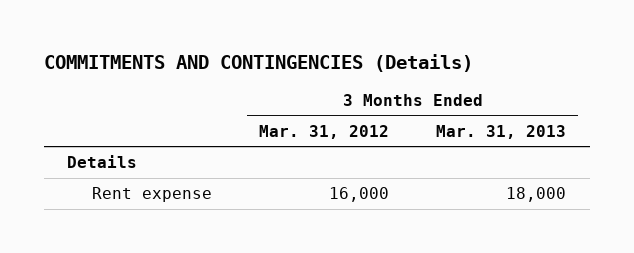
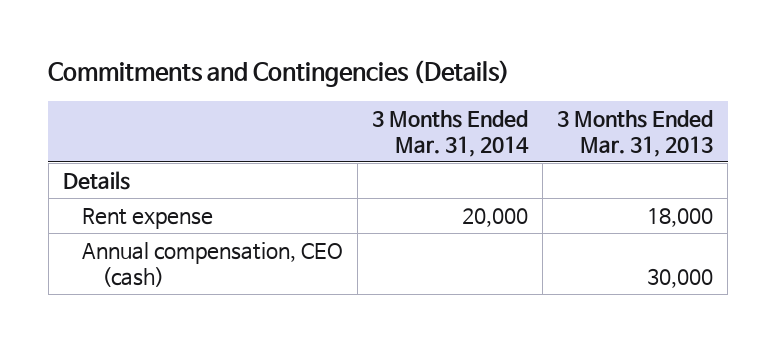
- COMMITMENTS AND CONTINGENCIES (Details)
+ Commitments and Contingencies (Details)
- | 3 Months Ended Mar. 31, 2012 | 3 Months Ended Mar. 31, 2013
+ | 3 Months Ended Mar. 31, 2014 | 3 Months Ended Mar. 31, 2013
+ Annual compensation, CEO (cash) | | 30,000

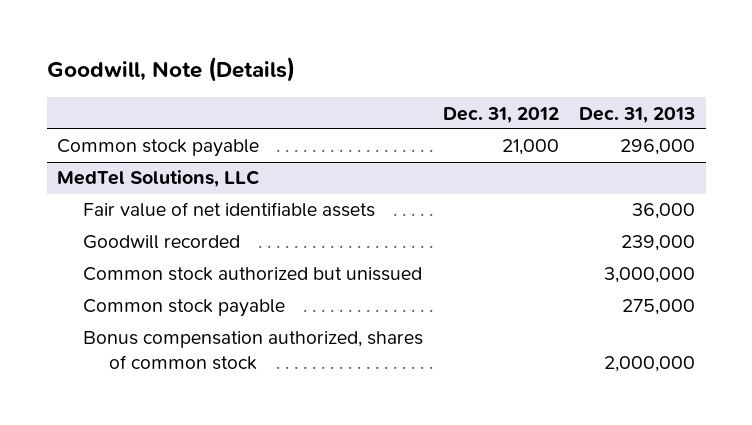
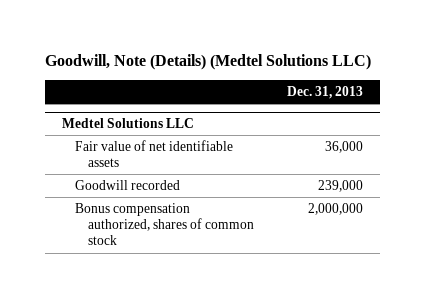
- Goodwill, Note (Details)
+ Goodwill, Note (Details) (Medtel Solutions LLC)
- | Dec. 31, 2012 | Dec. 31, 2013
+ | Dec. 31, 2013
- Common stock payable | 21,000 | 296,000
- MedTel Solutions, LLC
+ Medtel Solutions LLC
- Common stock authorized but unissued | | 3,000,000
- Common stock payable | | 275,000

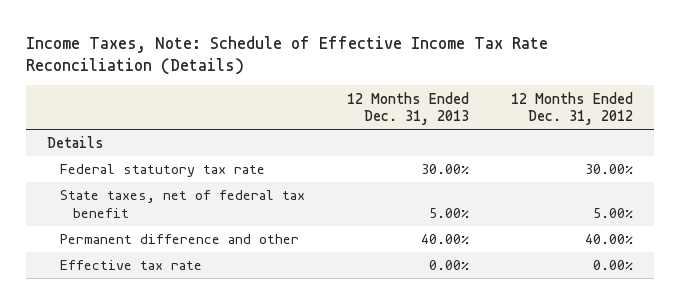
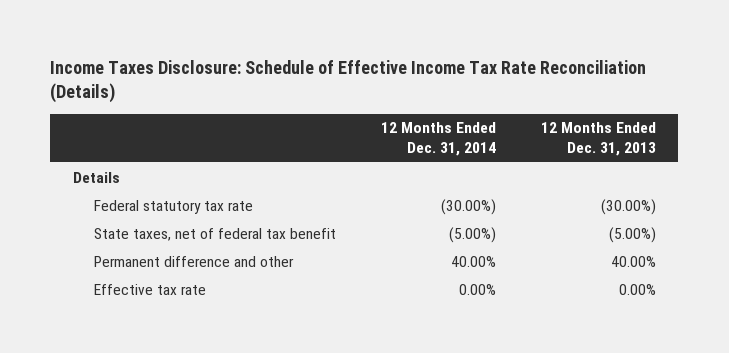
- Income Taxes, Note: Schedule of Effective Income Tax Rate Reconciliation (Details)
+ Income Taxes Disclosure: Schedule of Effective Income Tax Rate Reconciliation (Details)
- | 12 Months Ended Dec. 31, 2013 | 12 Months Ended Dec. 31, 2012
+ | 12 Months Ended Dec. 31, 2014 | 12 Months Ended Dec. 31, 2013
- Federal statutory tax rate | 30.00% | 30.00%
- State taxes, net of federal tax benefit | 5.00% | 5.00%
+ Federal statutory tax rate | (30.00%) | (30.00%)
+ State taxes, net of federal tax benefit | (5.00%) | (5.00%)

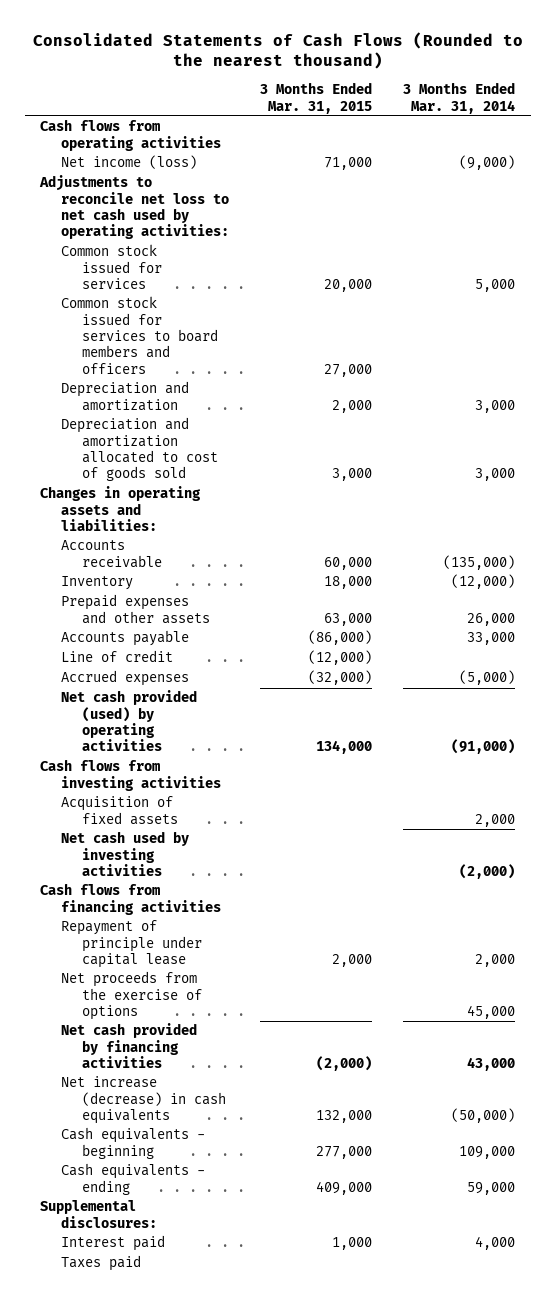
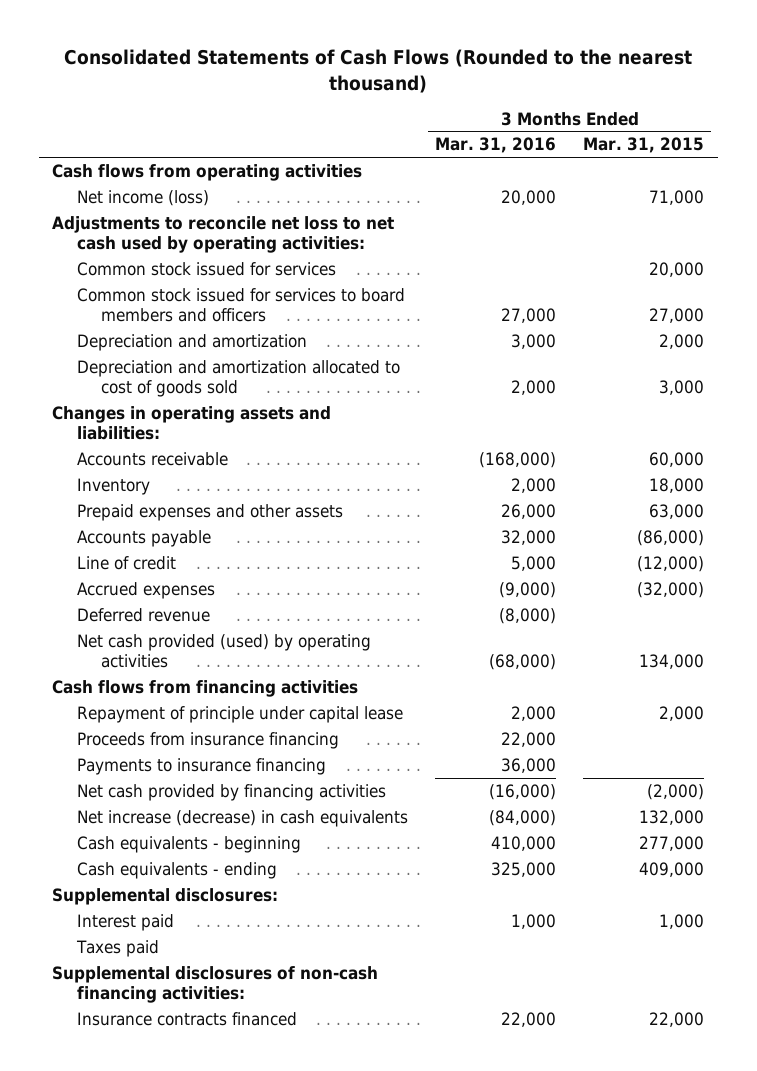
- | 3 Months Ended Mar. 31, 2015 | 3 Months Ended Mar. 31, 2014
+ | 3 Months Ended Mar. 31, 2016 | 3 Months Ended Mar. 31, 2015
+ Deferred revenue | (8,000) |
- Cash flows from investing activities
- Acquisition of fixed assets | | 2,000
- Net cash used by investing activities | | (2,000)
- Net proceeds from the exercise of options | | 45,000
+ Proceeds from insurance financing | 22,000 |
+ Payments to insurance financing | 36,000 |
+ Supplemental disclosures of non-cash financing activities:
+ Insurance contracts financed | 22,000 | 22,000

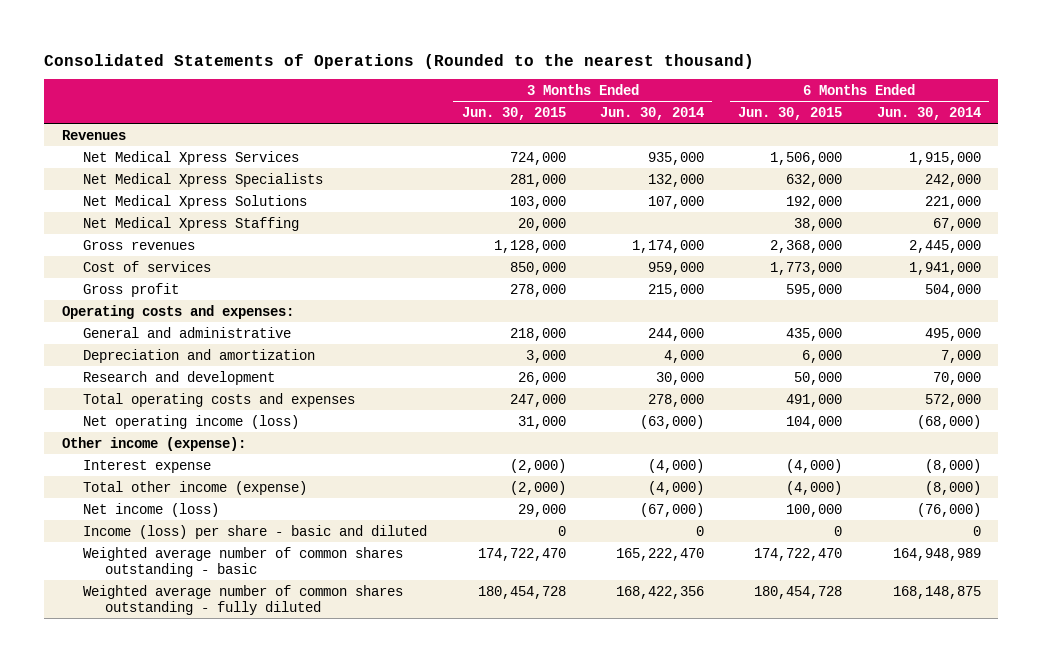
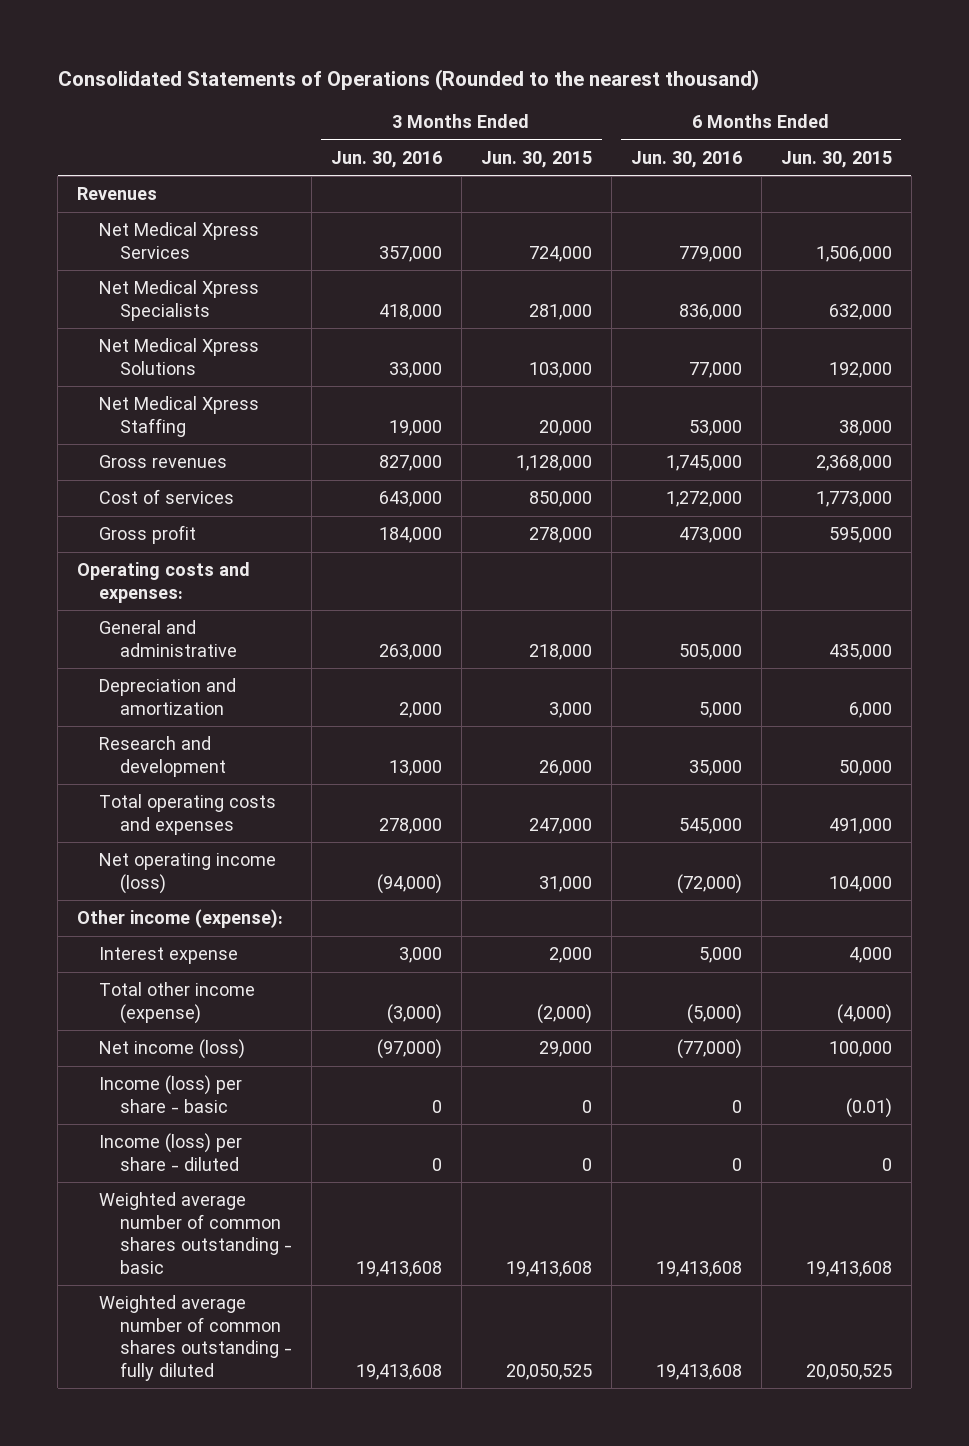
- | 3 Months Ended Jun. 30, 2015 | 3 Months Ended Jun. 30, 2014 | 6 Months Ended Jun. 30, 2015 | 6 Months Ended Jun. 30, 2014
+ | 3 Months Ended Jun. 30, 2016 | 3 Months Ended Jun. 30, 2015 | 6 Months Ended Jun. 30, 2016 | 6 Months Ended Jun. 30, 2015
- Interest expense | (2,000) | (4,000) | (4,000) | (8,000)
+ Interest expense | 3,000 | 2,000 | 5,000 | 4,000
- Income (loss) per share - basic and diluted | 0 | 0 | 0 | 0
- Weighted average number of common shares outstanding - basic | 174,722,470 | 165,222,470 | 174,722,470 | 164,948,989
- Weighted average number of common shares outstanding - fully diluted | 180,454,728 | 168,422,356 | 180,454,728 | 168,148,875
+ Income (loss) per share - basic | 0 | 0 | 0 | (0.01)
+ Income (loss) per share - diluted | 0 | 0 | 0 | 0
+ Weighted average number of common shares outstanding - basic | 19,413,608 | 19,413,608 | 19,413,608 | 19,413,608
+ Weighted average number of common shares outstanding - fully diluted | 19,413,608 | 20,050,525 | 19,413,608 | 20,050,525

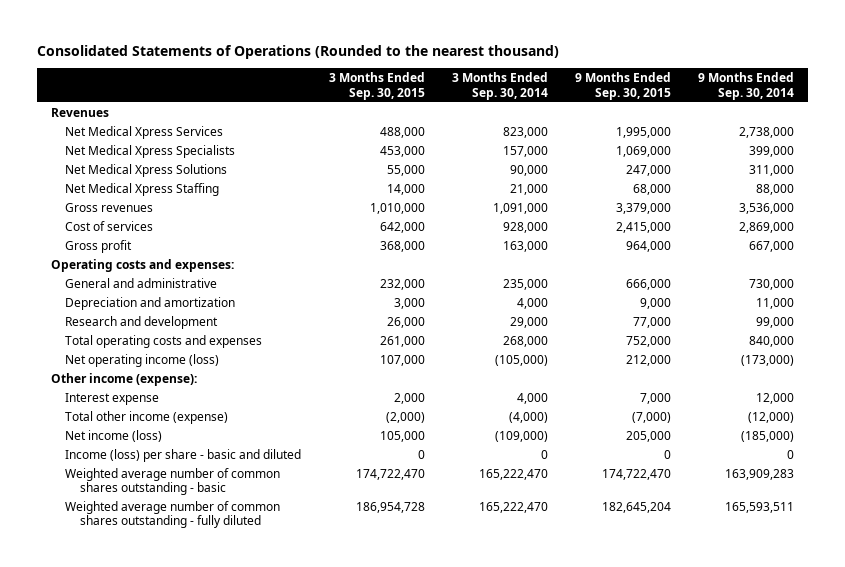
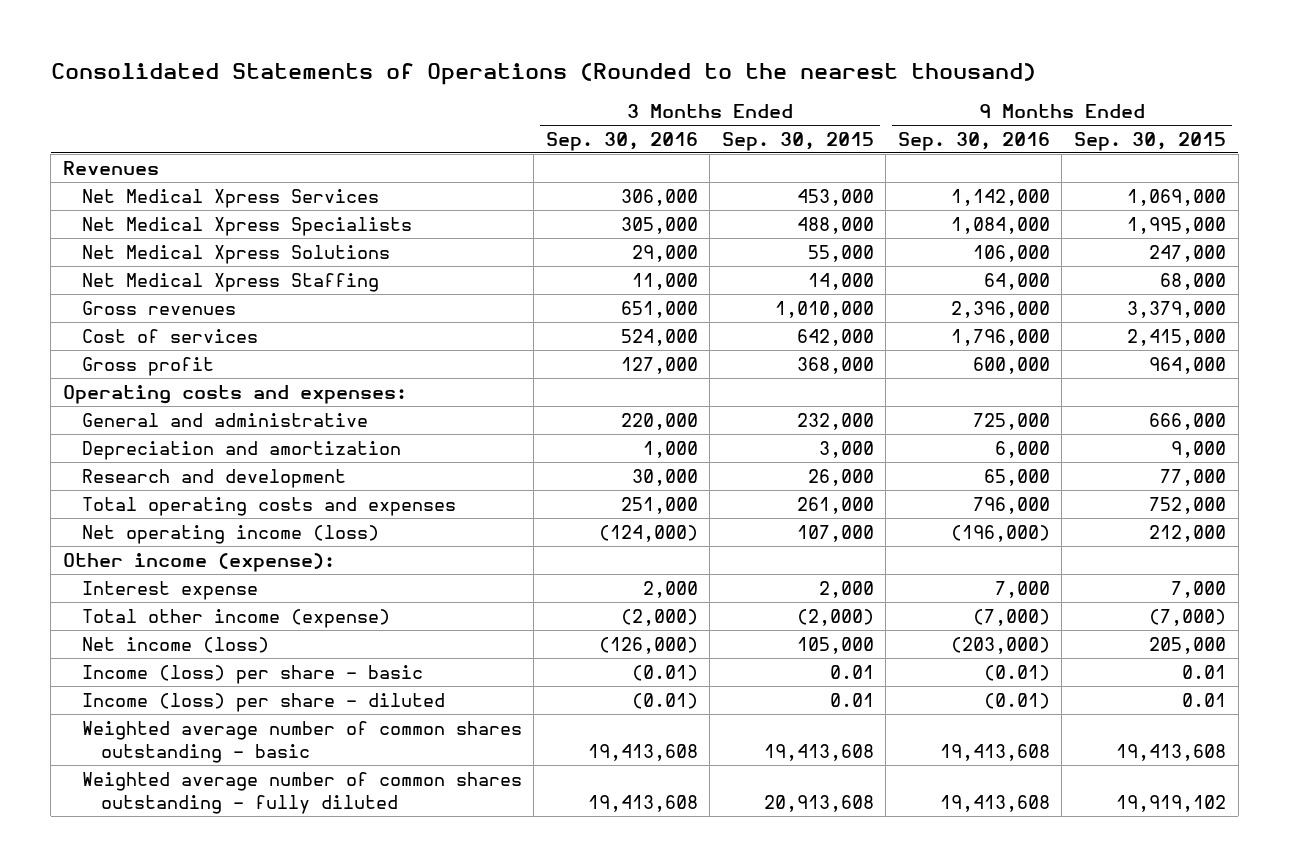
- | 3 Months Ended Sep. 30, 2015 | 3 Months Ended Sep. 30, 2014 | 9 Months Ended Sep. 30, 2015 | 9 Months Ended Sep. 30, 2014
+ | 3 Months Ended Sep. 30, 2016 | 3 Months Ended Sep. 30, 2015 | 9 Months Ended Sep. 30, 2016 | 9 Months Ended Sep. 30, 2015
- Net Medical Xpress Services | 488,000 | 823,000 | 1,995,000 | 2,738,000
- Net Medical Xpress Specialists | 453,000 | 157,000 | 1,069,000 | 399,000
+ Net Medical Xpress Services | 306,000 | 453,000 | 1,142,000 | 1,069,000
+ Net Medical Xpress Specialists | 305,000 | 488,000 | 1,084,000 | 1,995,000
- Income (loss) per share - basic and diluted | 0 | 0 | 0 | 0
- Weighted average number of common shares outstanding - basic | 174,722,470 | 165,222,470 | 174,722,470 | 163,909,283
- Weighted average number of common shares outstanding - fully diluted | 186,954,728 | 165,222,470 | 182,645,204 | 165,593,511
+ Income (loss) per share - basic | (0.01) | 0.01 | (0.01) | 0.01
+ Income (loss) per share - diluted | (0.01) | 0.01 | (0.01) | 0.01
+ Weighted average number of common shares outstanding - basic | 19,413,608 | 19,413,608 | 19,413,608 | 19,413,608
+ Weighted average number of common shares outstanding - fully diluted | 19,413,608 | 20,913,608 | 19,413,608 | 19,919,102

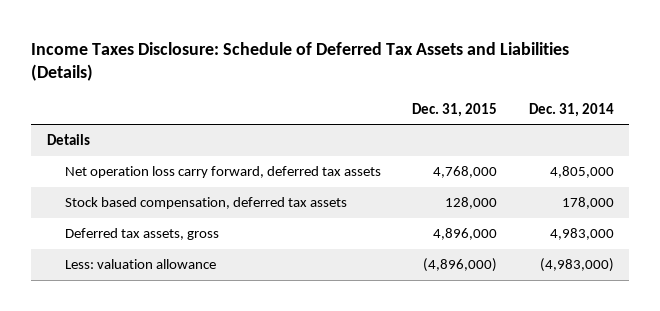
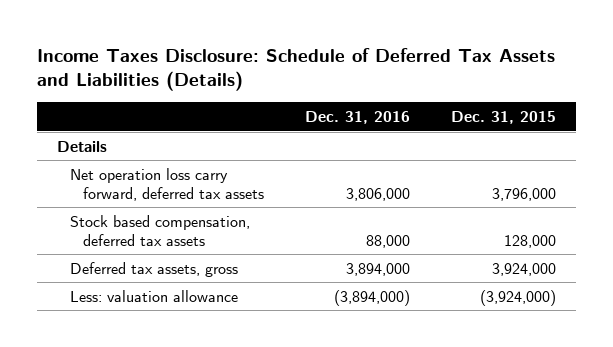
- | Dec. 31, 2015 | Dec. 31, 2014
+ | Dec. 31, 2016 | Dec. 31, 2015
- Net operation loss carry forward, deferred tax assets | 4,768,000 | 4,805,000
+ Net operation loss carry forward, deferred tax assets | 3,806,000 | 3,796,000
- Deferred tax assets, gross | 4,896,000 | 4,983,000
- Less: valuation allowance | (4,896,000) | (4,983,000)
+ Deferred tax assets, gross | 3,894,000 | 3,924,000
+ Less: valuation allowance | (3,894,000) | (3,924,000)

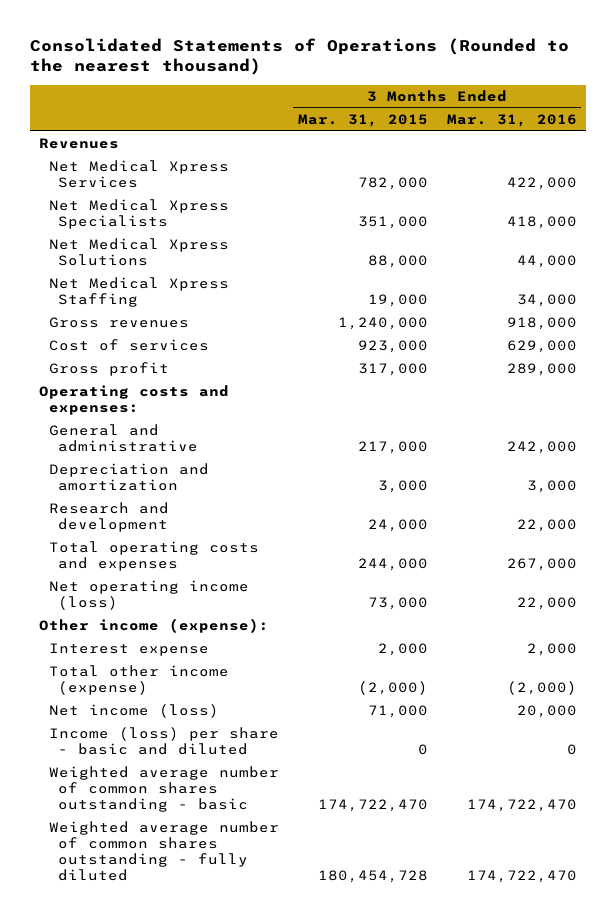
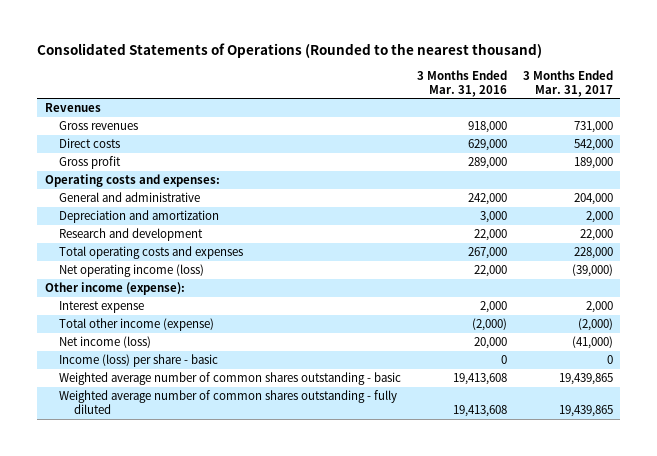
- | 3 Months Ended Mar. 31, 2015 | 3 Months Ended Mar. 31, 2016
+ | 3 Months Ended Mar. 31, 2016 | 3 Months Ended Mar. 31, 2017
- Net Medical Xpress Services | 782,000 | 422,000
- Net Medical Xpress Specialists | 351,000 | 418,000
- Net Medical Xpress Solutions | 88,000 | 44,000
- Net Medical Xpress Staffing | 19,000 | 34,000
- Cost of services | 923,000 | 629,000
+ Direct costs | 629,000 | 542,000
- Income (loss) per share - basic and diluted | 0 | 0
- Weighted average number of common shares outstanding - basic | 174,722,470 | 174,722,470
- Weighted average number of common shares outstanding - fully diluted | 180,454,728 | 174,722,470
+ Income (loss) per share - basic | 0 | 0
+ Weighted average number of common shares outstanding - basic | 19,413,608 | 19,439,865
+ Weighted average number of common shares outstanding - fully diluted | 19,413,608 | 19,439,865

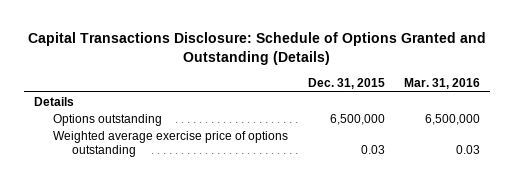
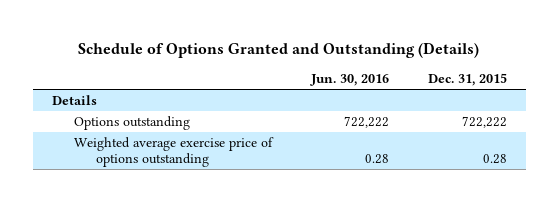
- Capital Transactions Disclosure: Schedule of Options Granted and Outstanding (Details)
+ Schedule of Options Granted and Outstanding (Details)
- | Dec. 31, 2015 | Mar. 31, 2016
+ | Jun. 30, 2016 | Dec. 31, 2015
- Options outstanding | 6,500,000 | 6,500,000
- Weighted average exercise price of options outstanding | 0.03 | 0.03
+ Options outstanding | 722,222 | 722,222
+ Weighted average exercise price of options outstanding | 0.28 | 0.28

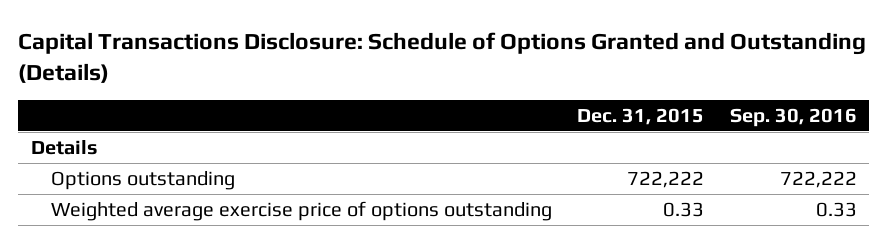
- Schedule of Options Granted and Outstanding (Details)
+ Capital Transactions Disclosure: Schedule of Options Granted and Outstanding (Details)
- | Jun. 30, 2016 | Dec. 31, 2015
+ | Dec. 31, 2015 | Sep. 30, 2016
- Weighted average exercise price of options outstanding | 0.28 | 0.28
+ Weighted average exercise price of options outstanding | 0.33 | 0.33

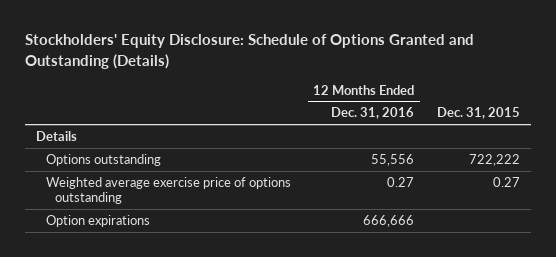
- Capital Transactions Disclosure: Schedule of Options Granted and Outstanding (Details)
+ Stockholders' Equity Disclosure: Schedule of Options Granted and Outstanding (Details)
- | Dec. 31, 2015 | Sep. 30, 2016
+ | 12 Months Ended Dec. 31, 2016 | Dec. 31, 2015
- Weighted average exercise price of options outstanding | 0.33 | 0.33
+ Weighted average exercise price of options outstanding | 0.27 | 0.27
+ Option expirations | 666,666 |

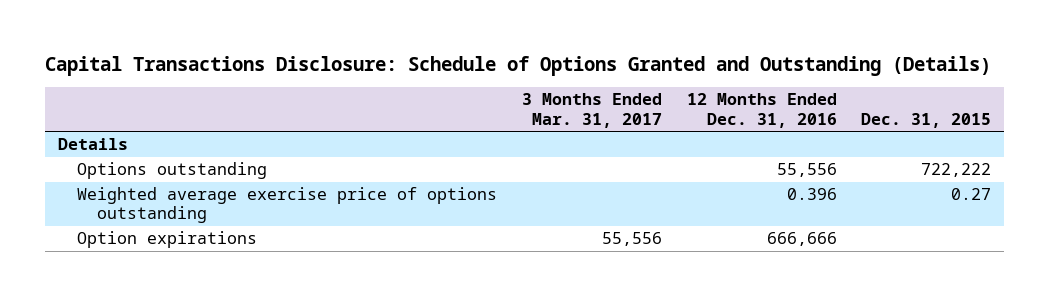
- Stockholders' Equity Disclosure: Schedule of Options Granted and Outstanding (Details)
+ Capital Transactions Disclosure: Schedule of Options Granted and Outstanding (Details)
- | 12 Months Ended Dec. 31, 2016 | Dec. 31, 2015
+ | 3 Months Ended Mar. 31, 2017 | 12 Months Ended Dec. 31, 2016 | Dec. 31, 2015
- Weighted average exercise price of options outstanding | 0.27 | 0.27
+ Weighted average exercise price of options outstanding | | 0.396 | 0.27

